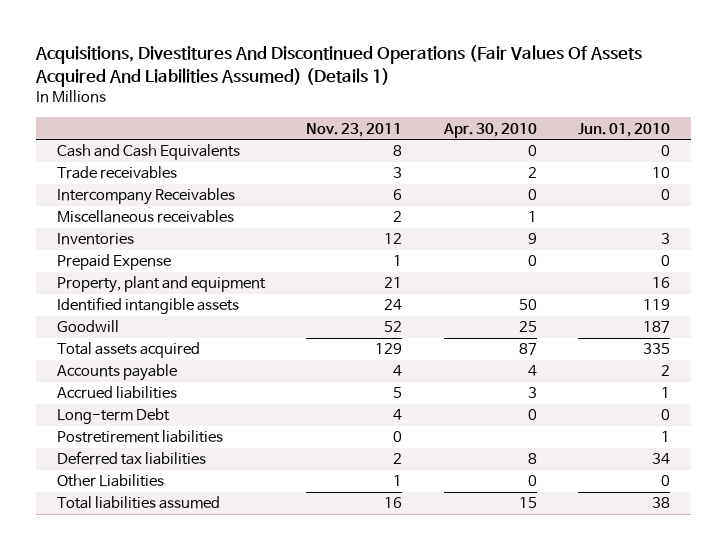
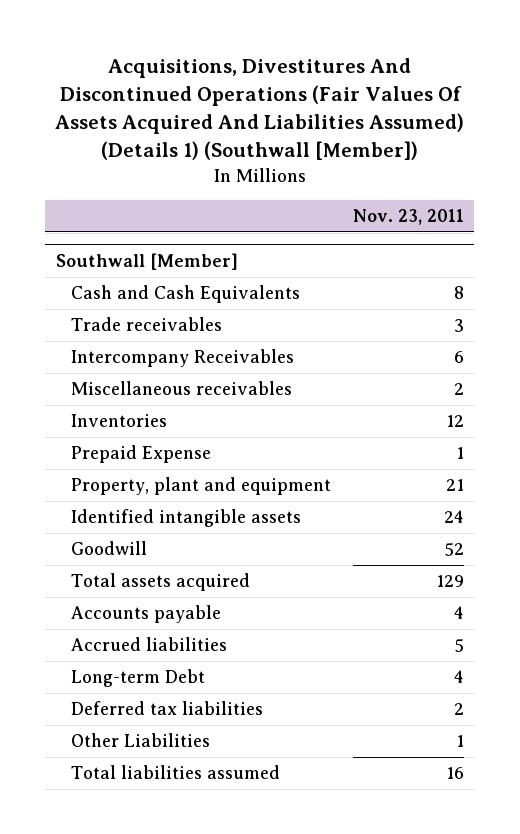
- Acquisitions, Divestitures And Discontinued Operations (Fair Values Of Assets Acquired And Liabilities Assumed) (Details 1)
+ Acquisitions, Divestitures And Discontinued Operations (Fair Values Of Assets Acquired And Liabilities Assumed) (Details 1) (Southwall [Member])
- | Nov. 23, 2011 | Apr. 30, 2010 | Jun. 01, 2010
+ | Nov. 23, 2011
+ Southwall [Member]
- Postretirement liabilities | 0 | | 1

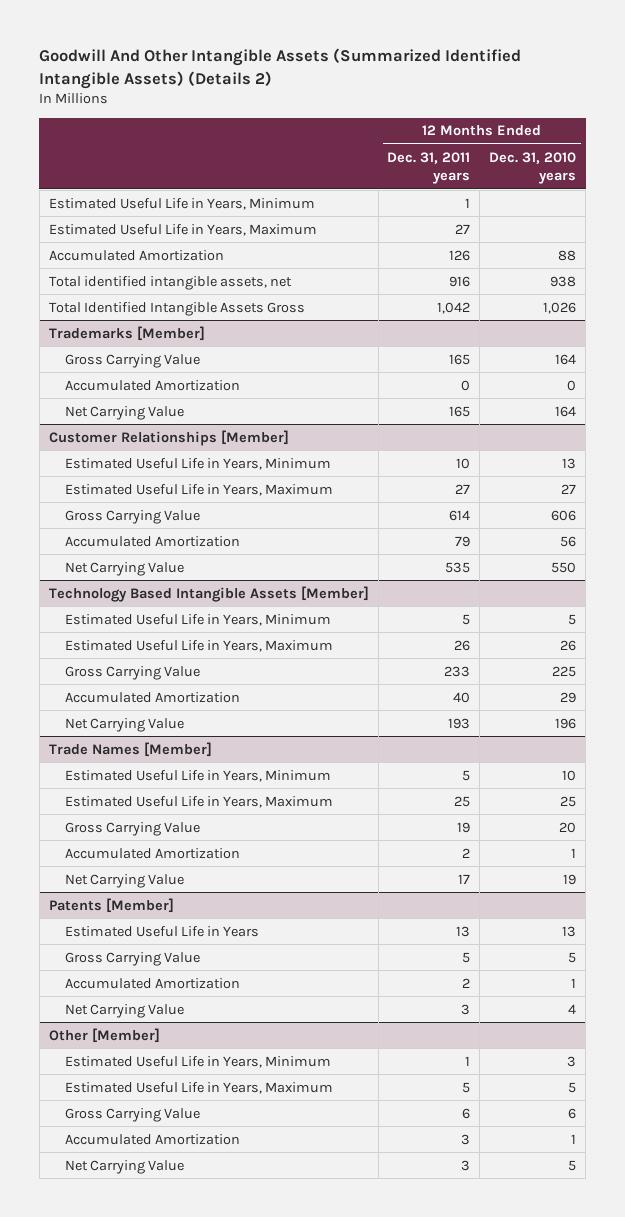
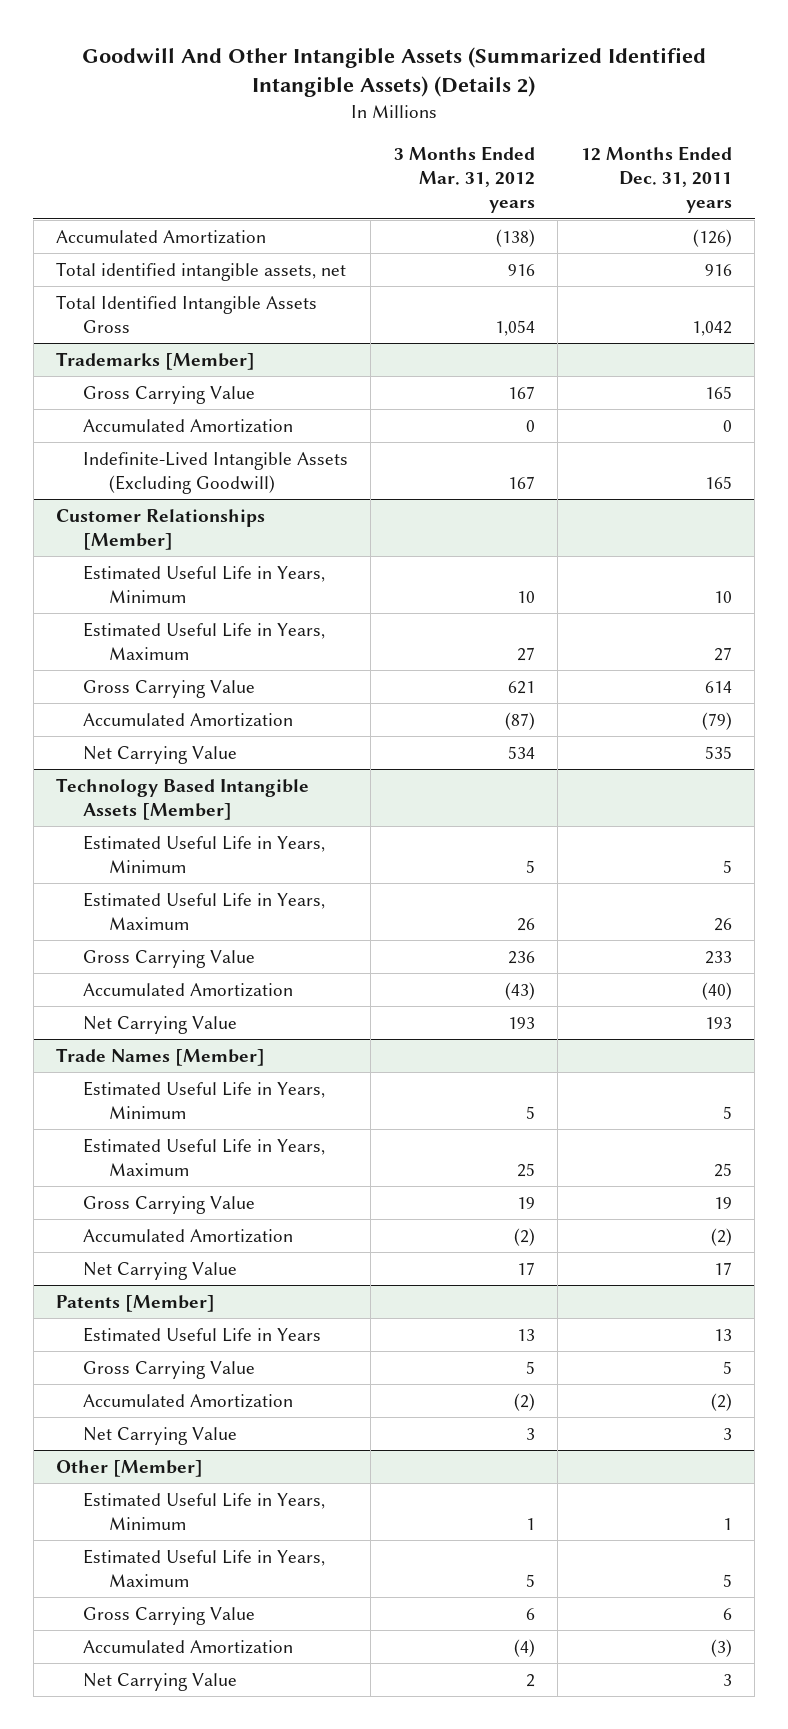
- | 12 Months Ended Dec. 31, 2011 years | 12 Months Ended Dec. 31, 2010 years
+ | 3 Months Ended Mar. 31, 2012 years | 12 Months Ended Dec. 31, 2011 years
- Estimated Useful Life in Years, Minimum | 1 |
- Estimated Useful Life in Years, Maximum | 27 |
- Accumulated Amortization | 126 | 88
+ Accumulated Amortization | (138) | (126)
@ Trademarks [Member]
- Net Carrying Value | 165 | 164
+ Indefinite-Lived Intangible Assets (Excluding Goodwill) | 167 | 165
@ Customer Relationships [Member]
- Accumulated Amortization | 79 | 56
+ Accumulated Amortization | (87) | (79)
@ Technology Based Intangible Assets [Member]
- Accumulated Amortization | 40 | 29
+ Accumulated Amortization | (43) | (40)
@ Trade Names [Member]
- Accumulated Amortization | 2 | 1
+ Accumulated Amortization | (2) | (2)
@ Patents [Member]
- Accumulated Amortization | 2 | 1
+ Accumulated Amortization | (2) | (2)
@ Other [Member]
- Accumulated Amortization | 3 | 1
+ Accumulated Amortization | (4) | (3)

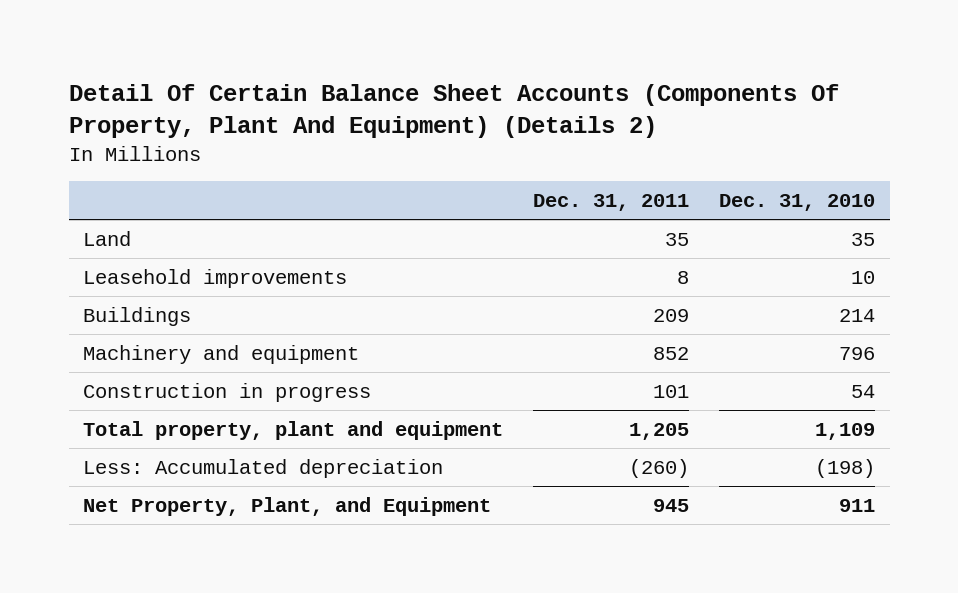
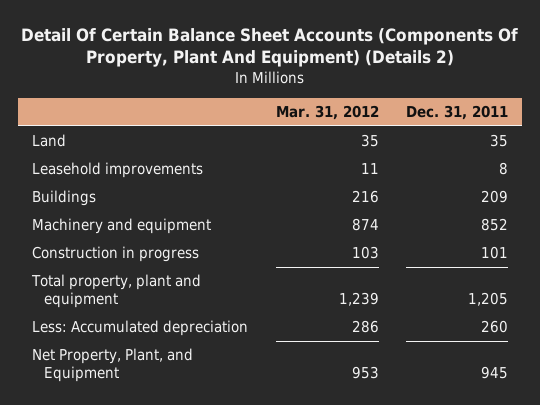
- | Dec. 31, 2011 | Dec. 31, 2010
+ | Mar. 31, 2012 | Dec. 31, 2011
- Less: Accumulated depreciation | (260) | (198)
+ Less: Accumulated depreciation | 286 | 260

